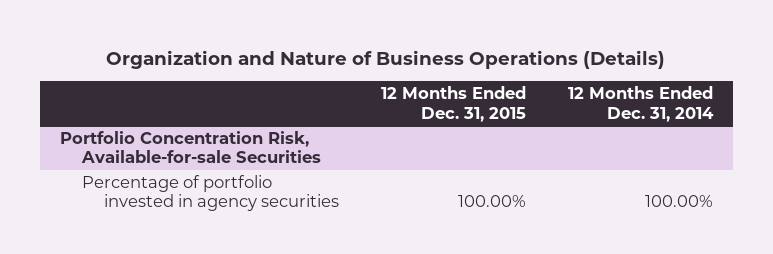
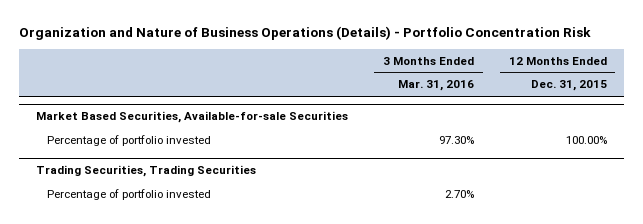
- Organization and Nature of Business Operations (Details)
+ Organization and Nature of Business Operations (Details) - Portfolio Concentration Risk
- | 12 Months Ended Dec. 31, 2015 | 12 Months Ended Dec. 31, 2014
+ | 3 Months Ended Mar. 31, 2016 | 12 Months Ended Dec. 31, 2015
- Portfolio Concentration Risk, Available-for-sale Securities
- Percentage of portfolio invested in agency securities | 100.00% | 100.00%
+ Market Based Securities, Available-for-sale Securities
+ Percentage of portfolio invested | 97.30% | 100.00%
+ Trading Securities, Trading Securities
+ Percentage of portfolio invested | 2.70% |

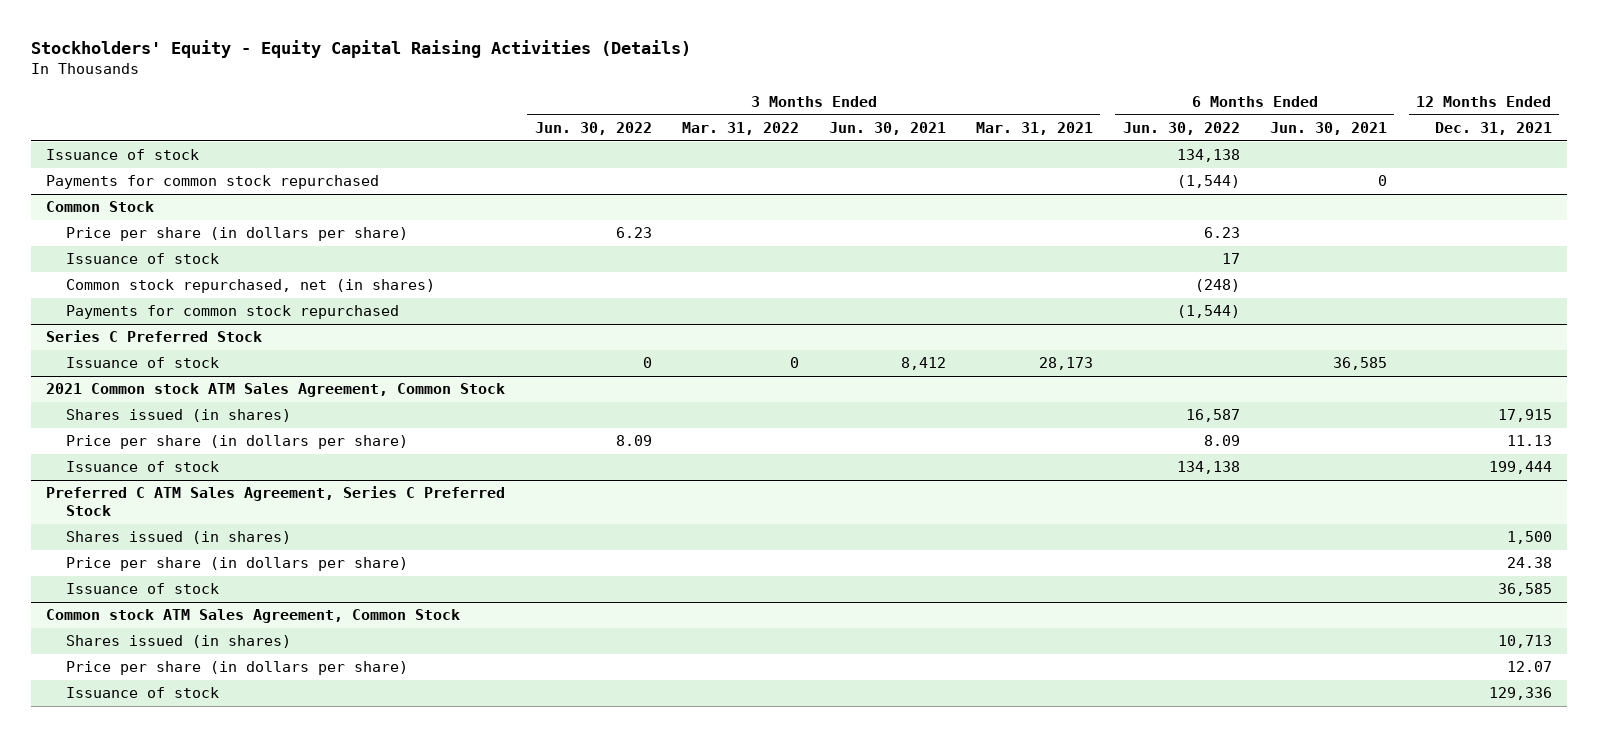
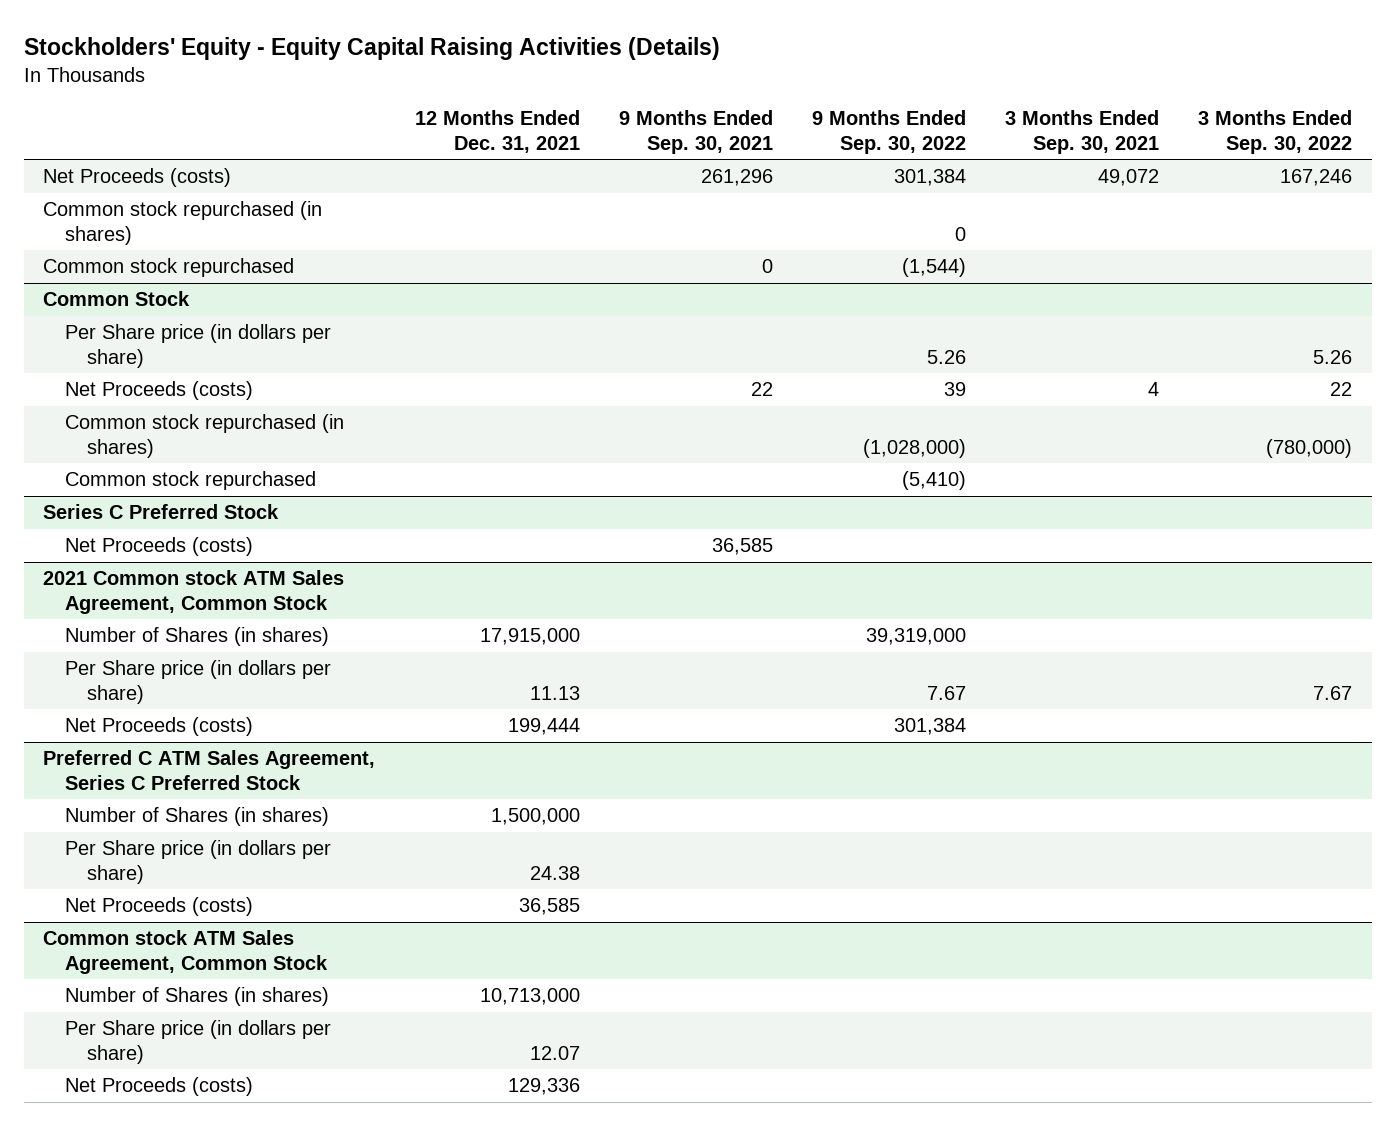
- | 3 Months Ended Jun. 30, 2022 | 3 Months Ended Mar. 31, 2022 | 3 Months Ended Jun. 30, 2021 | 3 Months Ended Mar. 31, 2021 | 6 Months Ended Jun. 30, 2022 | 6 Months Ended Jun. 30, 2021 | 12 Months Ended Dec. 31, 2021
+ | 12 Months Ended Dec. 31, 2021 | 9 Months Ended Sep. 30, 2021 | 9 Months Ended Sep. 30, 2022 | 3 Months Ended Sep. 30, 2021 | 3 Months Ended Sep. 30, 2022
- Issuance of stock | | | | | 134,138 | |
- Payments for common stock repurchased | | | | | (1,544) | 0 |
+ Net Proceeds (costs) | | 261,296 | 301,384 | 49,072 | 167,246
+ Common stock repurchased (in shares) | | | 0 | |
+ Common stock repurchased | | 0 | (1,544) | |
@ Common Stock
- Price per share (in dollars per share) | 6.23 | | | | 6.23 | |
- Issuance of stock | | | | | 17 | |
- Common stock repurchased, net (in shares) | | | | | (248) | |
- Payments for common stock repurchased | | | | | (1,544) | |
+ Per Share price (in dollars per share) | | | 5.26 | | 5.26
+ Net Proceeds (costs) | | 22 | 39 | 4 | 22
+ Common stock repurchased (in shares) | | | (1,028,000) | | (780,000)
+ Common stock repurchased | | | (5,410) | |
@ Series C Preferred Stock
- Issuance of stock | 0 | 0 | 8,412 | 28,173 | | 36,585 |
+ Net Proceeds (costs) | | 36,585 | | |
@ 2021 Common stock ATM Sales Agreement, Common Stock
- Shares issued (in shares) | | | | | 16,587 | | 17,915
- Price per share (in dollars per share) | 8.09 | | | | 8.09 | | 11.13
- Issuance of stock | | | | | 134,138 | | 199,444
+ Number of Shares (in shares) | 17,915,000 | | 39,319,000 | |
+ Per Share price (in dollars per share) | 11.13 | | 7.67 | | 7.67
+ Net Proceeds (costs) | 199,444 | | 301,384 | |
@ Preferred C ATM Sales Agreement, Series C Preferred Stock
- Shares issued (in shares) | | | | | | | 1,500
- Price per share (in dollars per share) | | | | | | | 24.38
- Issuance of stock | | | | | | | 36,585
+ Number of Shares (in shares) | 1,500,000 | | | |
+ Per Share price (in dollars per share) | 24.38 | | | |
+ Net Proceeds (costs) | 36,585 | | | |
@ Common stock ATM Sales Agreement, Common Stock
- Shares issued (in shares) | | | | | | | 10,713
- Price per share (in dollars per share) | | | | | | | 12.07
- Issuance of stock | | | | | | | 129,336
+ Number of Shares (in shares) | 10,713,000 | | | |
+ Per Share price (in dollars per share) | 12.07 | | | |
+ Net Proceeds (costs) | 129,336 | | | |

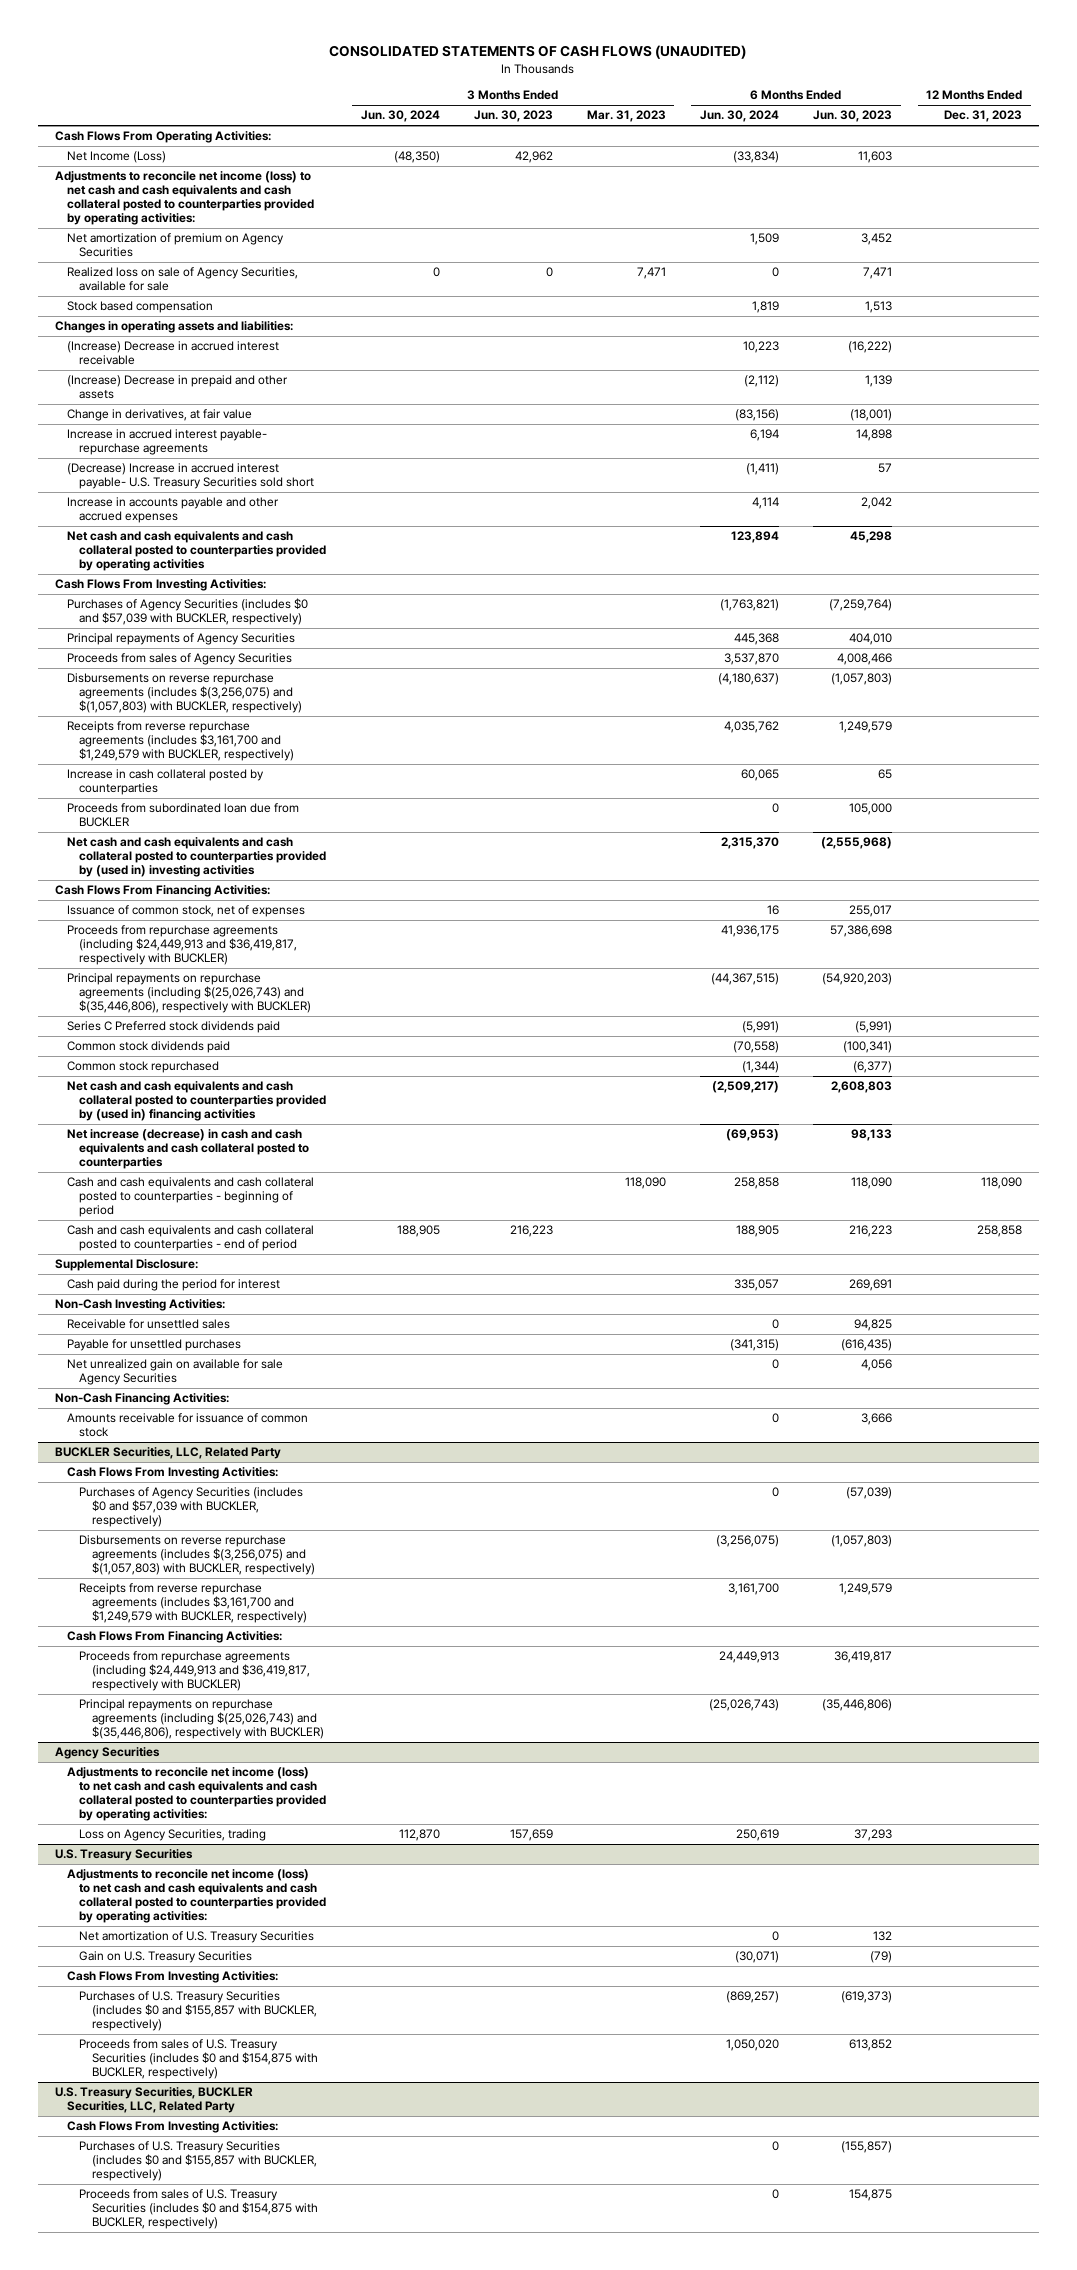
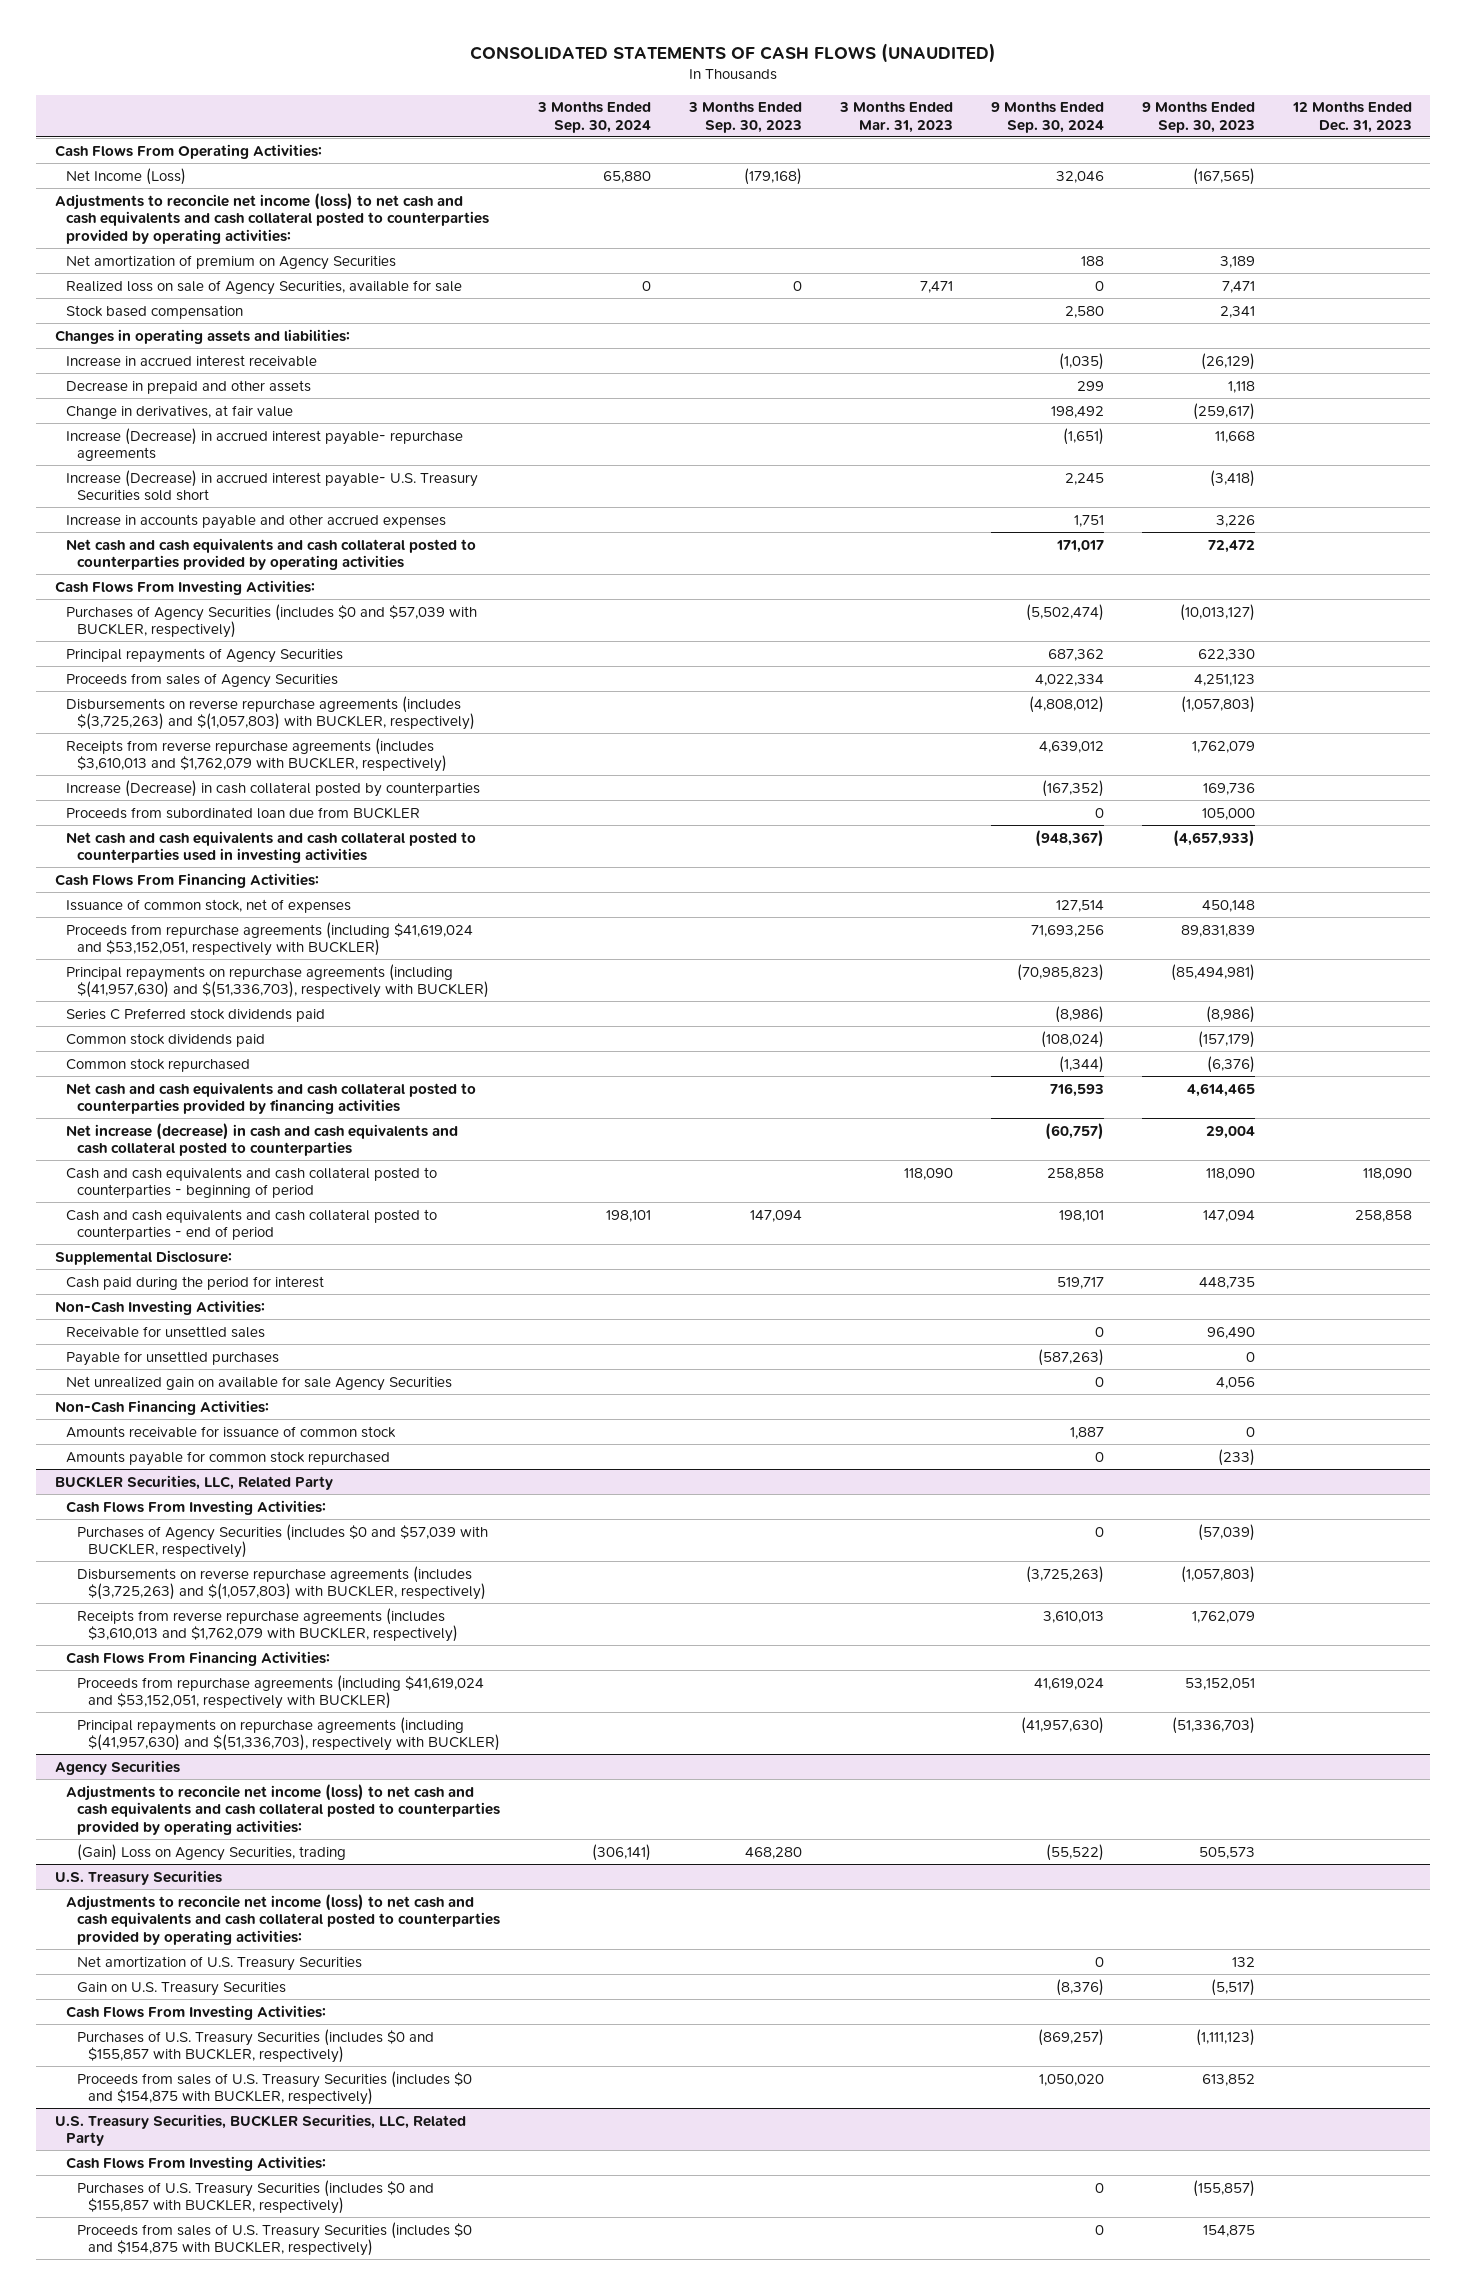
- | 3 Months Ended Jun. 30, 2024 | 3 Months Ended Jun. 30, 2023 | 3 Months Ended Mar. 31, 2023 | 6 Months Ended Jun. 30, 2024 | 6 Months Ended Jun. 30, 2023 | 12 Months Ended Dec. 31, 2023
+ | 3 Months Ended Sep. 30, 2024 | 3 Months Ended Sep. 30, 2023 | 3 Months Ended Mar. 31, 2023 | 9 Months Ended Sep. 30, 2024 | 9 Months Ended Sep. 30, 2023 | 12 Months Ended Dec. 31, 2023
- (Increase) Decrease in accrued interest receivable | | | | 10,223 | (16,222) |
- (Increase) Decrease in prepaid and other assets | | | | (2,112) | 1,139 |
+ Increase in accrued interest receivable | | | | (1,035) | (26,129) |
+ Decrease in prepaid and other assets | | | | 299 | 1,118 |
- Increase in accrued interest payable- repurchase agreements | | | | 6,194 | 14,898 |
- (Decrease) Increase in accrued interest payable- U.S. Treasury Securities sold short | | | | (1,411) | 57 |
+ Increase (Decrease) in accrued interest payable- repurchase agreements | | | | (1,651) | 11,668 |
+ Increase (Decrease) in accrued interest payable- U.S. Treasury Securities sold short | | | | 2,245 | (3,418) |
- Disbursements on reverse repurchase agreements (includes $(3,256,075) and $(1,057,803) with BUCKLER, respectively) | | | | (4,180,637) | (1,057,803) |
- Receipts from reverse repurchase agreements (includes $3,161,700 and $1,249,579 with BUCKLER, respectively) | | | | 4,035,762 | 1,249,579 |
- Increase in cash collateral posted by counterparties | | | | 60,065 | 65 |
+ Disbursements on reverse repurchase agreements (includes $(3,725,263) and $(1,057,803) with BUCKLER, respectively) | | | | (4,808,012) | (1,057,803) |
+ Receipts from reverse repurchase agreements (includes $3,610,013 and $1,762,079 with BUCKLER, respectively) | | | | 4,639,012 | 1,762,079 |
+ Increase (Decrease) in cash collateral posted by counterparties | | | | (167,352) | 169,736 |
- Net cash and cash equivalents and cash collateral posted to counterparties provided by (used in) investing activities | | | | 2,315,370 | (2,555,968) |
+ Net cash and cash equivalents and cash collateral posted to counterparties used in investing activities | | | | (948,367) | (4,657,933) |
- Proceeds from repurchase agreements (including $24,449,913 and $36,419,817, respectively with BUCKLER) | | | | 41,936,175 | 57,386,698 |
- Principal repayments on repurchase agreements (including $(25,026,743) and $(35,446,806), respectively with BUCKLER) | | | | (44,367,515) | (54,920,203) |
+ Proceeds from repurchase agreements (including $41,619,024 and $53,152,051, respectively with BUCKLER) | | | | 71,693,256 | 89,831,839 |
+ Principal repayments on repurchase agreements (including $(41,957,630) and $(51,336,703), respectively with BUCKLER) | | | | (70,985,823) | (85,494,981) |
- Net cash and cash equivalents and cash collateral posted to counterparties provided by (used in) financing activities | | | | (2,509,217) | 2,608,803 |
+ Net cash and cash equivalents and cash collateral posted to counterparties provided by financing activities | | | | 716,593 | 4,614,465 |
+ Amounts payable for common stock repurchased | | | | 0 | (233) |
@ BUCKLER Securities, LLC, Related Party
- Disbursements on reverse repurchase agreements (includes $(3,256,075) and $(1,057,803) with BUCKLER, respectively) | | | | (3,256,075) | (1,057,803) |
- Receipts from reverse repurchase agreements (includes $3,161,700 and $1,249,579 with BUCKLER, respectively) | | | | 3,161,700 | 1,249,579 |
+ Disbursements on reverse repurchase agreements (includes $(3,725,263) and $(1,057,803) with BUCKLER, respectively) | | | | (3,725,263) | (1,057,803) |
+ Receipts from reverse repurchase agreements (includes $3,610,013 and $1,762,079 with BUCKLER, respectively) | | | | 3,610,013 | 1,762,079 |
- Proceeds from repurchase agreements (including $24,449,913 and $36,419,817, respectively with BUCKLER) | | | | 24,449,913 | 36,419,817 |
- Principal repayments on repurchase agreements (including $(25,026,743) and $(35,446,806), respectively with BUCKLER) | | | | (25,026,743) | (35,446,806) |
+ Proceeds from repurchase agreements (including $41,619,024 and $53,152,051, respectively with BUCKLER) | | | | 41,619,024 | 53,152,051 |
+ Principal repayments on repurchase agreements (including $(41,957,630) and $(51,336,703), respectively with BUCKLER) | | | | (41,957,630) | (51,336,703) |
@ Agency Securities
- Loss on Agency Securities, trading | 112,870 | 157,659 | | 250,619 | 37,293 |
+ (Gain) Loss on Agency Securities, trading | (306,141) | 468,280 | | (55,522) | 505,573 |

